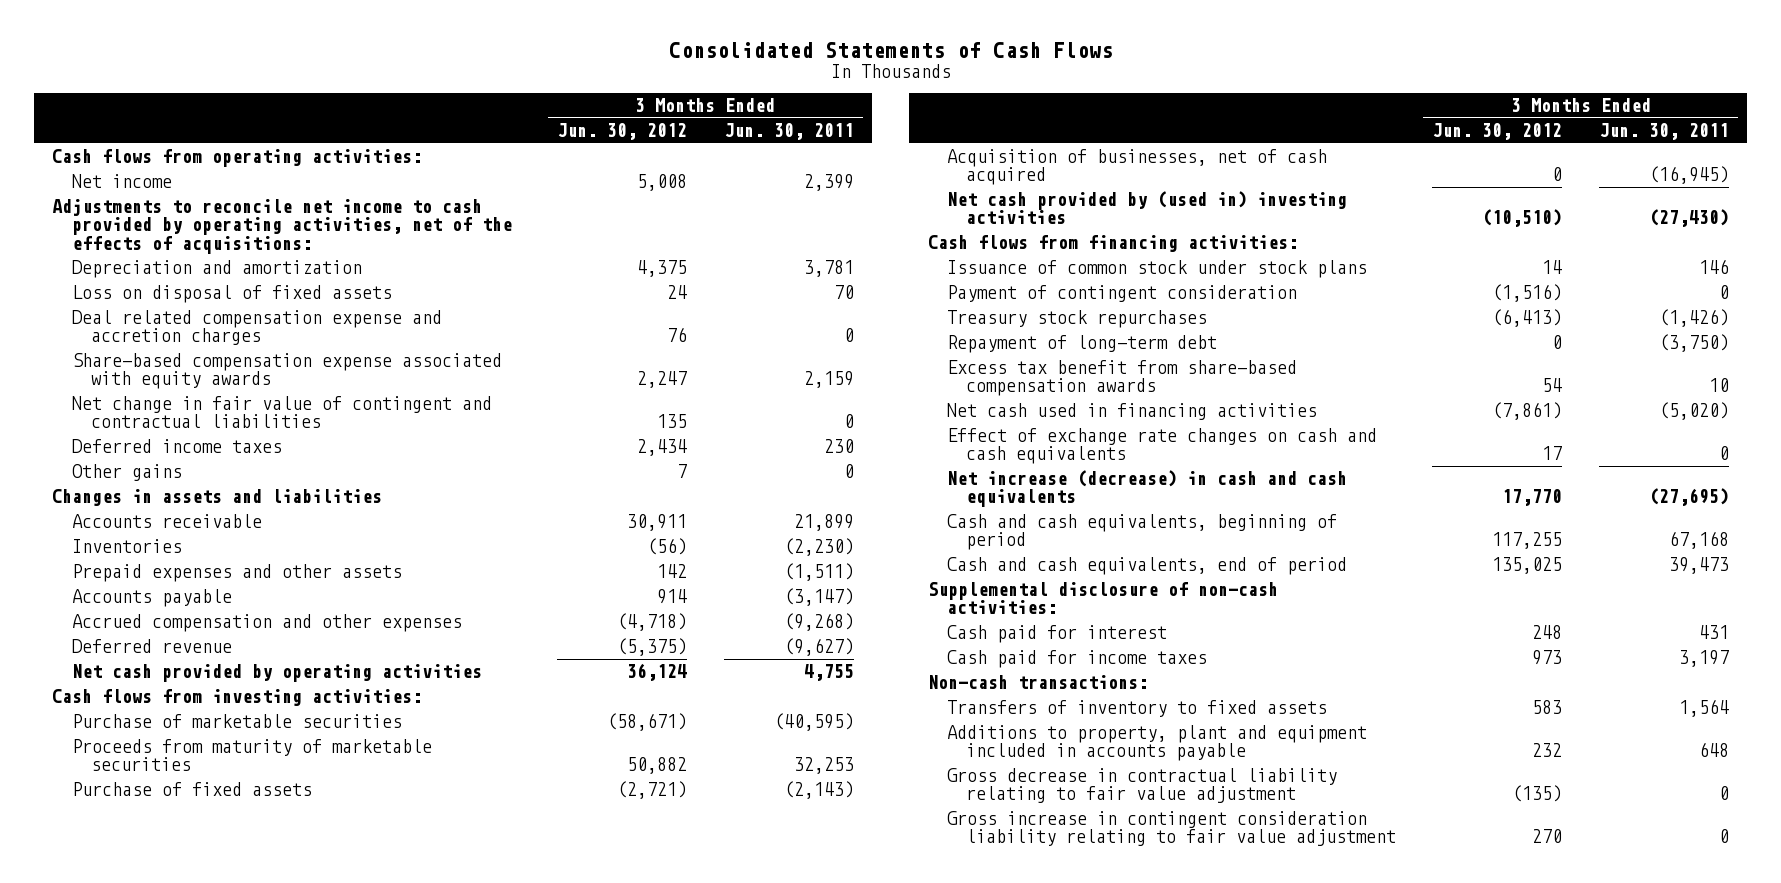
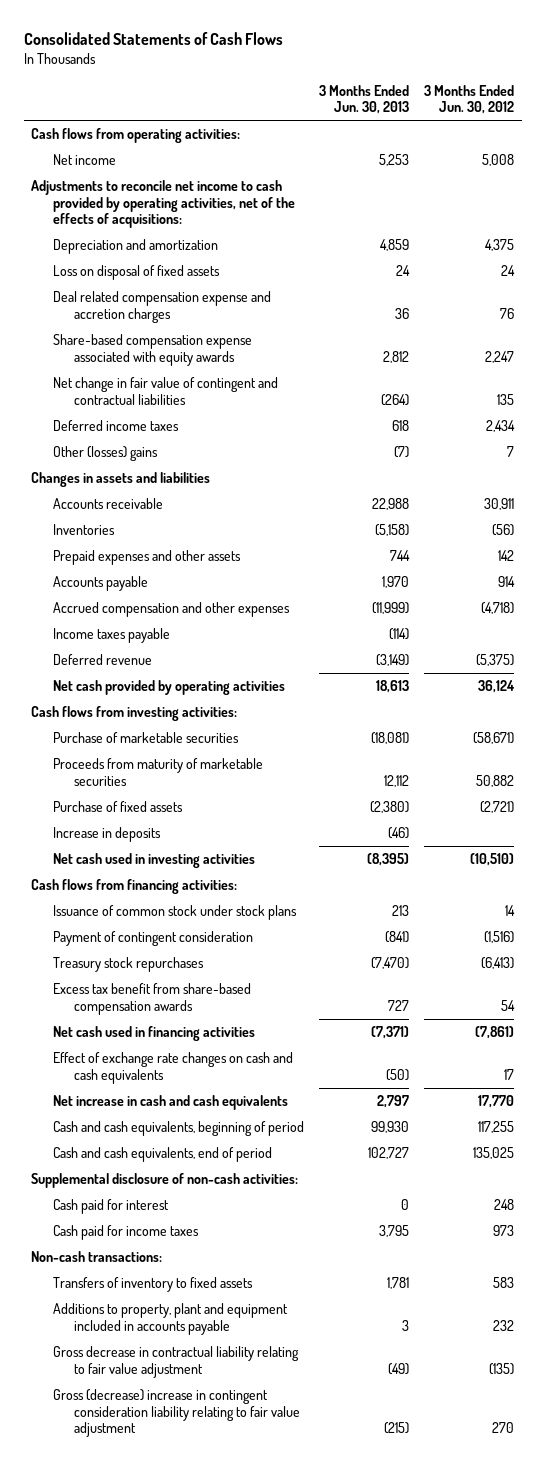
- | 3 Months Ended Jun. 30, 2012 | 3 Months Ended Jun. 30, 2011
+ | 3 Months Ended Jun. 30, 2013 | 3 Months Ended Jun. 30, 2012
- Other gains | 7 | 0
+ Other (losses) gains | (7) | 7
+ Income taxes payable | (114) |
- Acquisition of businesses, net of cash acquired | 0 | (16,945)
- Net cash provided by (used in) investing activities | (10,510) | (27,430)
+ Increase in deposits | (46) |
+ Net cash used in investing activities | (8,395) | (10,510)
- Repayment of long-term debt | 0 | (3,750)
- Net increase (decrease) in cash and cash equivalents | 17,770 | (27,695)
+ Net increase in cash and cash equivalents | 2,797 | 17,770
- Gross increase in contingent consideration liability relating to fair value adjustment | 270 | 0
+ Gross (decrease) increase in contingent consideration liability relating to fair value adjustment | (215) | 270

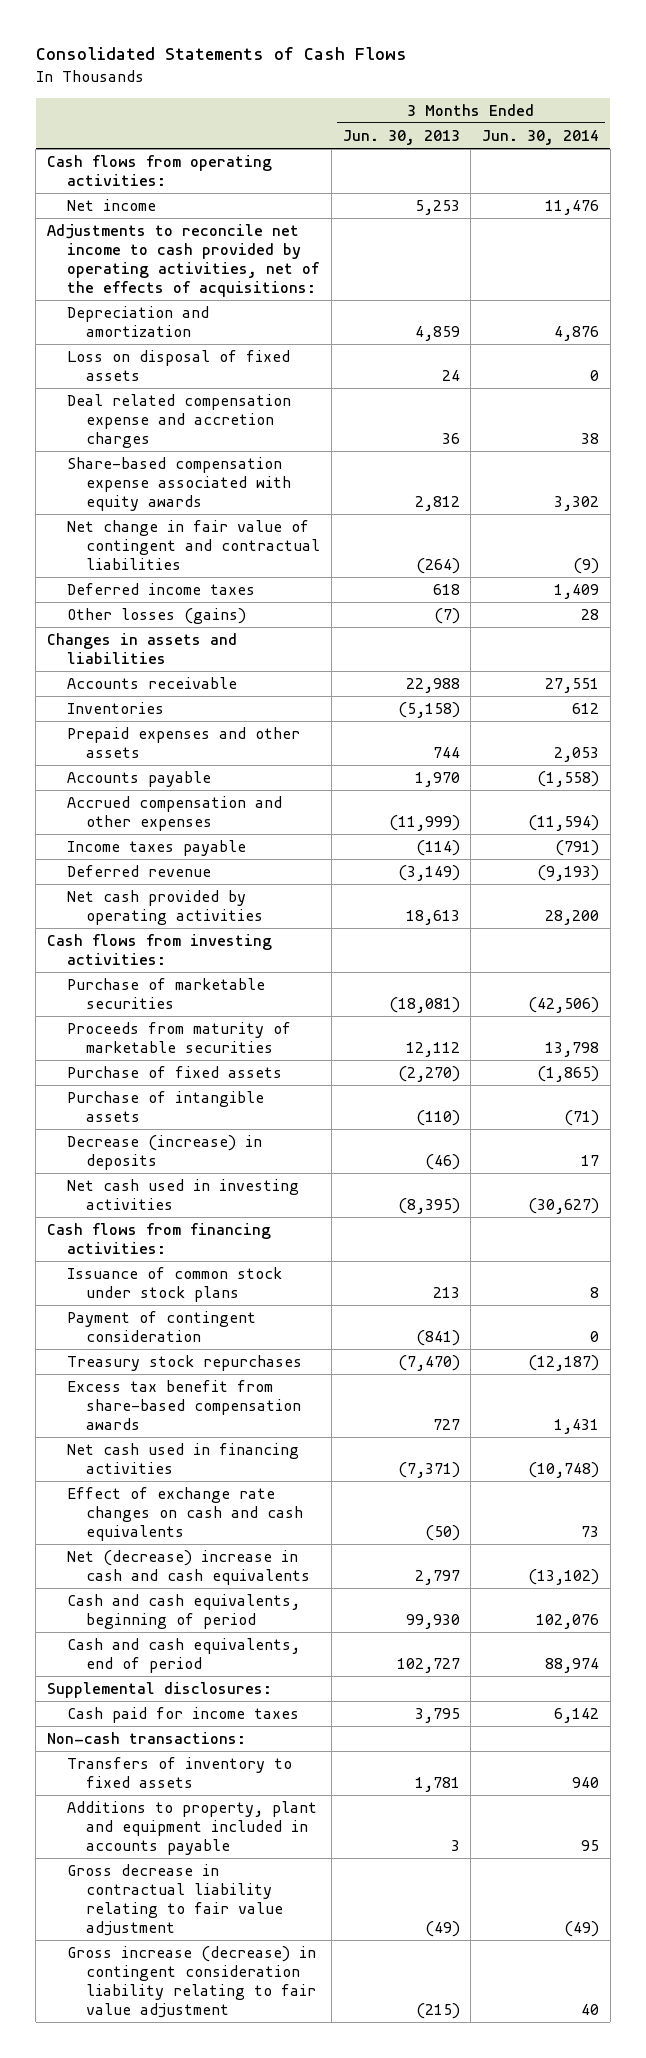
- | 3 Months Ended Jun. 30, 2013 | 3 Months Ended Jun. 30, 2012
+ | 3 Months Ended Jun. 30, 2013 | 3 Months Ended Jun. 30, 2014
- Other (losses) gains | (7) | 7
+ Other losses (gains) | (7) | 28
- Purchase of fixed assets | (2,380) | (2,721)
- Increase in deposits | (46) |
+ Purchase of fixed assets | (2,270) | (1,865)
+ Purchase of intangible assets | (110) | (71)
+ Decrease (increase) in deposits | (46) | 17
- Net increase in cash and cash equivalents | 2,797 | 17,770
+ Net (decrease) increase in cash and cash equivalents | 2,797 | (13,102)
- Supplemental disclosure of non-cash activities:
- Cash paid for interest | 0 | 248
+ Supplemental disclosures:
- Gross (decrease) increase in contingent consideration liability relating to fair value adjustment | (215) | 270
+ Gross increase (decrease) in contingent consideration liability relating to fair value adjustment | (215) | 40

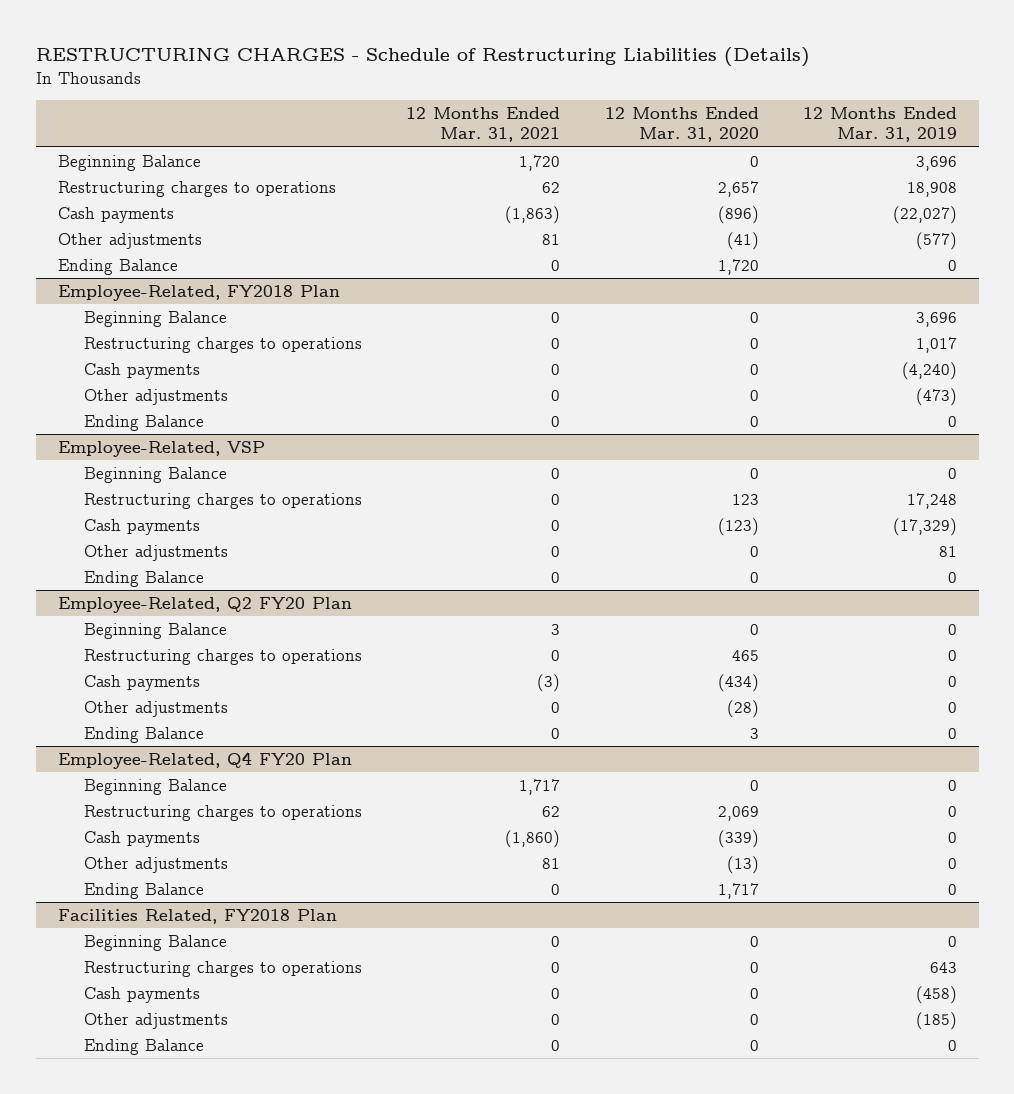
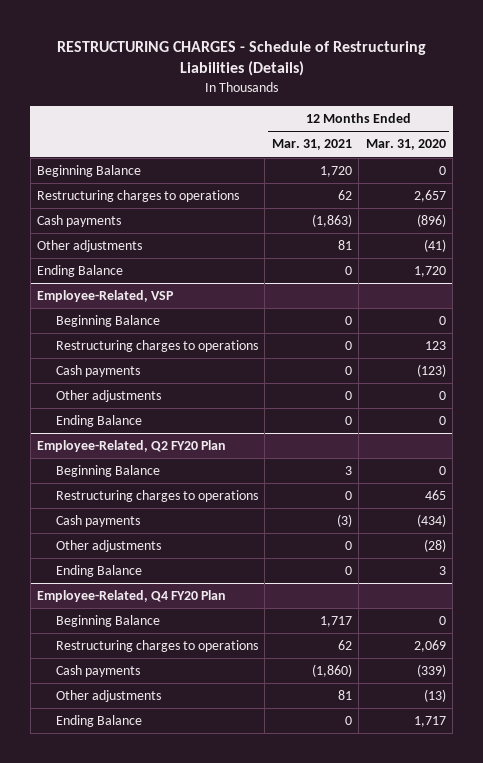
- | 12 Months Ended Mar. 31, 2021 | 12 Months Ended Mar. 31, 2020 | 12 Months Ended Mar. 31, 2019
+ | 12 Months Ended Mar. 31, 2021 | 12 Months Ended Mar. 31, 2020
- Employee-Related, FY2018 Plan
- Beginning Balance | 0 | 0 | 3,696
- Restructuring charges to operations | 0 | 0 | 1,017
- Cash payments | 0 | 0 | (4,240)
- Other adjustments | 0 | 0 | (473)
- Ending Balance | 0 | 0 | 0
- Facilities Related, FY2018 Plan
- Beginning Balance | 0 | 0 | 0
- Restructuring charges to operations | 0 | 0 | 643
- Cash payments | 0 | 0 | (458)
- Other adjustments | 0 | 0 | (185)
- Ending Balance | 0 | 0 | 0

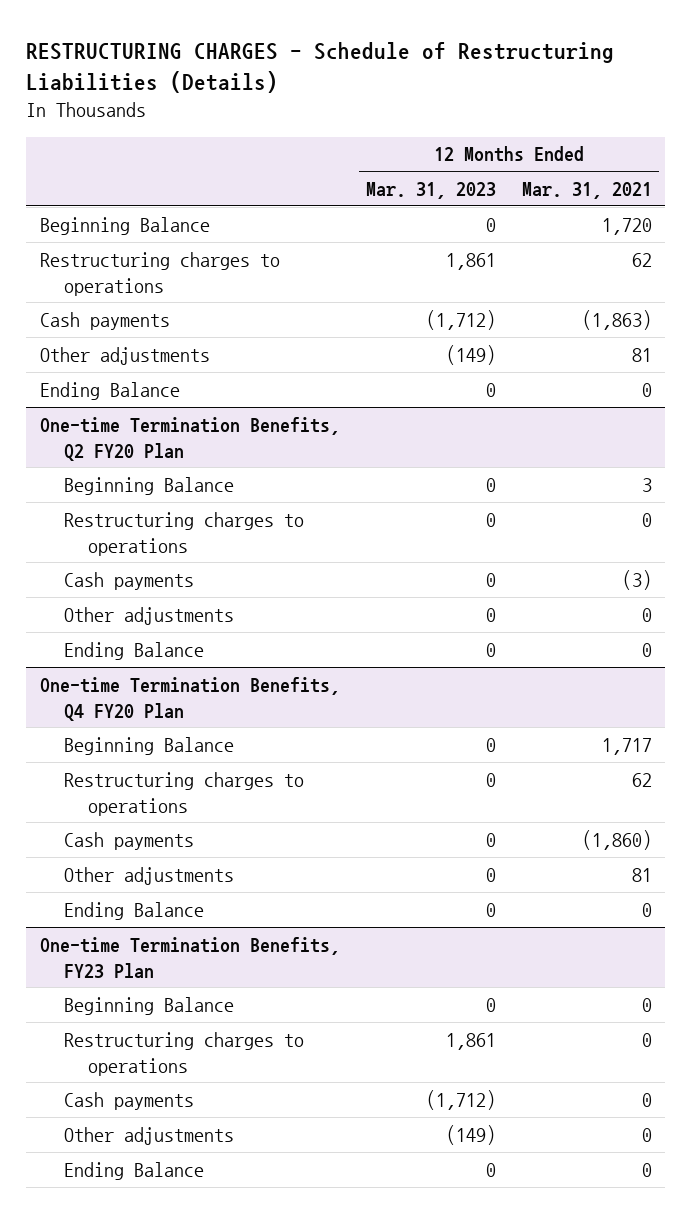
- | 12 Months Ended Mar. 31, 2021 | 12 Months Ended Mar. 31, 2020
+ | 12 Months Ended Mar. 31, 2023 | 12 Months Ended Mar. 31, 2021
- Employee-Related, VSP
- Beginning Balance | 0 | 0
- Restructuring charges to operations | 0 | 123
- Cash payments | 0 | (123)
- Other adjustments | 0 | 0
- Ending Balance | 0 | 0
- Employee-Related, Q2 FY20 Plan
+ One-time Termination Benefits, Q2 FY20 Plan
- Employee-Related, Q4 FY20 Plan
+ One-time Termination Benefits, Q4 FY20 Plan
+ One-time Termination Benefits, FY23 Plan
+ Beginning Balance | 0 | 0
+ Restructuring charges to operations | 1,861 | 0
+ Cash payments | (1,712) | 0
+ Other adjustments | (149) | 0
+ Ending Balance | 0 | 0

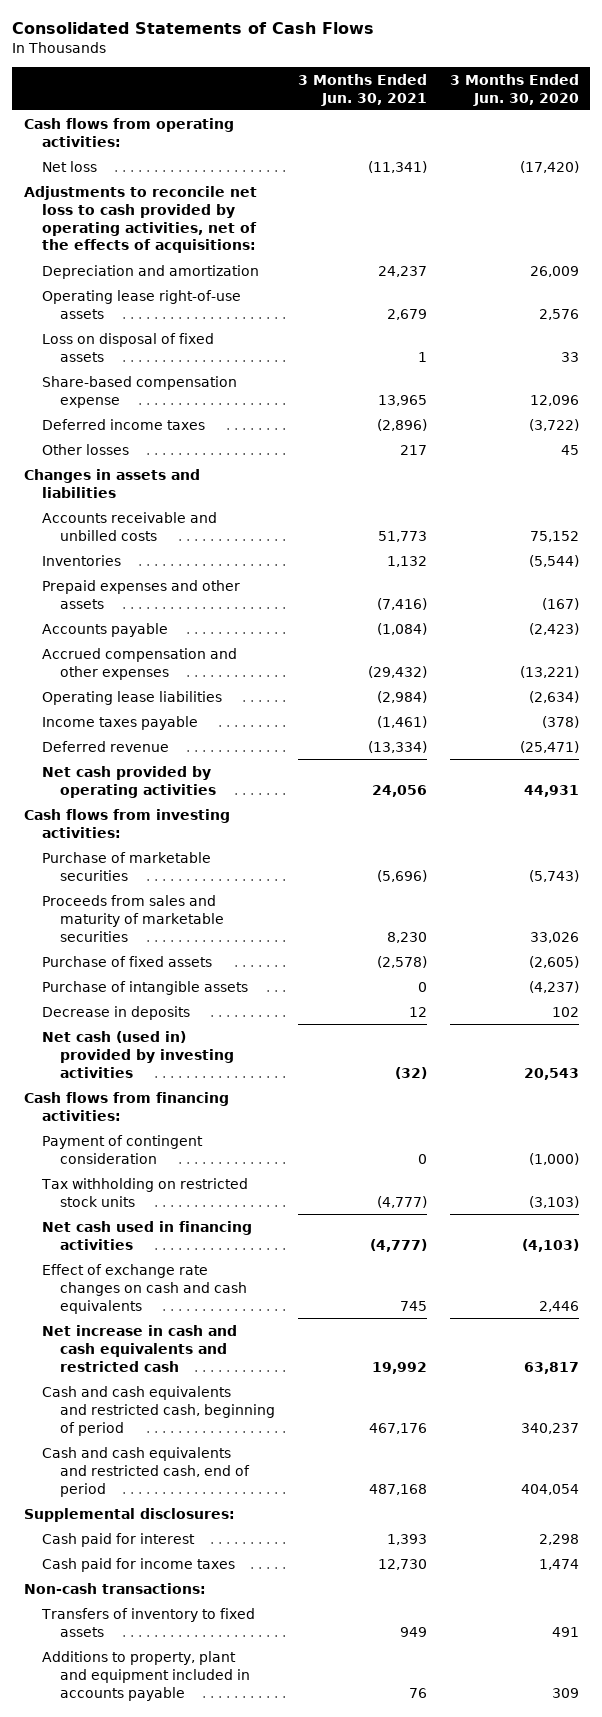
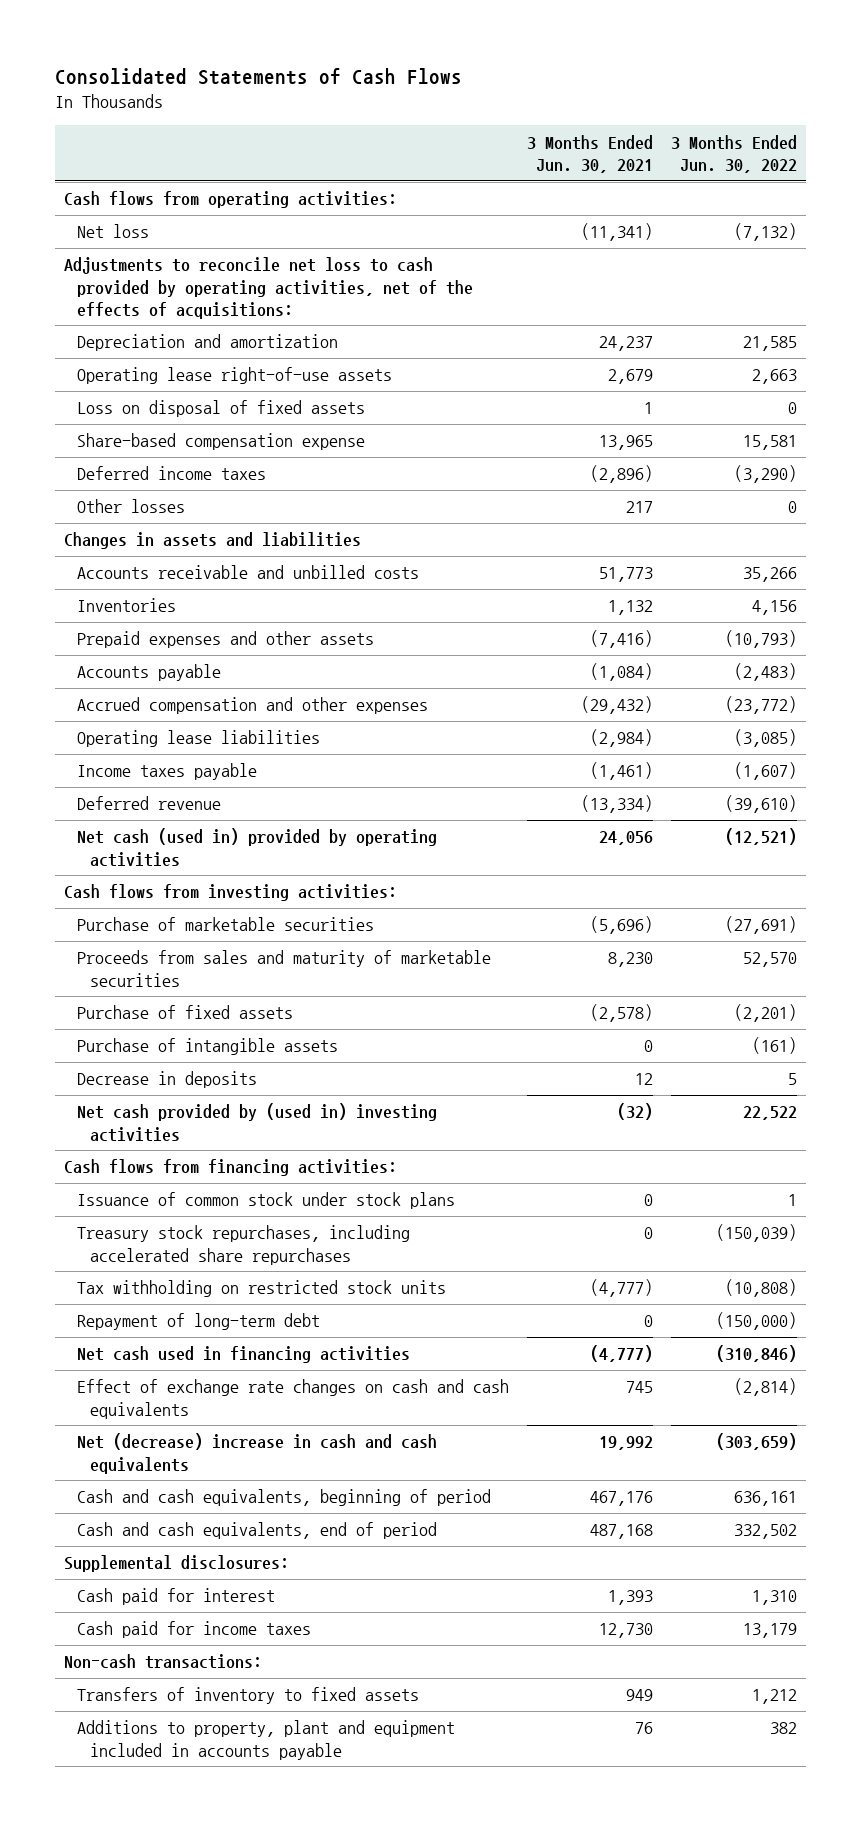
- | 3 Months Ended Jun. 30, 2021 | 3 Months Ended Jun. 30, 2020
+ | 3 Months Ended Jun. 30, 2021 | 3 Months Ended Jun. 30, 2022
- Net cash provided by operating activities | 24,056 | 44,931
+ Net cash (used in) provided by operating activities | 24,056 | (12,521)
- Net cash (used in) provided by investing activities | (32) | 20,543
+ Net cash provided by (used in) investing activities | (32) | 22,522
- Payment of contingent consideration | 0 | (1,000)
+ Issuance of common stock under stock plans | 0 | 1
+ Treasury stock repurchases, including accelerated share repurchases | 0 | (150,039)
+ Repayment of long-term debt | 0 | (150,000)
- Net increase in cash and cash equivalents and restricted cash | 19,992 | 63,817
- Cash and cash equivalents and restricted cash, beginning of period | 467,176 | 340,237
- Cash and cash equivalents and restricted cash, end of period | 487,168 | 404,054
+ Net (decrease) increase in cash and cash equivalents | 19,992 | (303,659)
+ Cash and cash equivalents, beginning of period | 467,176 | 636,161
+ Cash and cash equivalents, end of period | 487,168 | 332,502

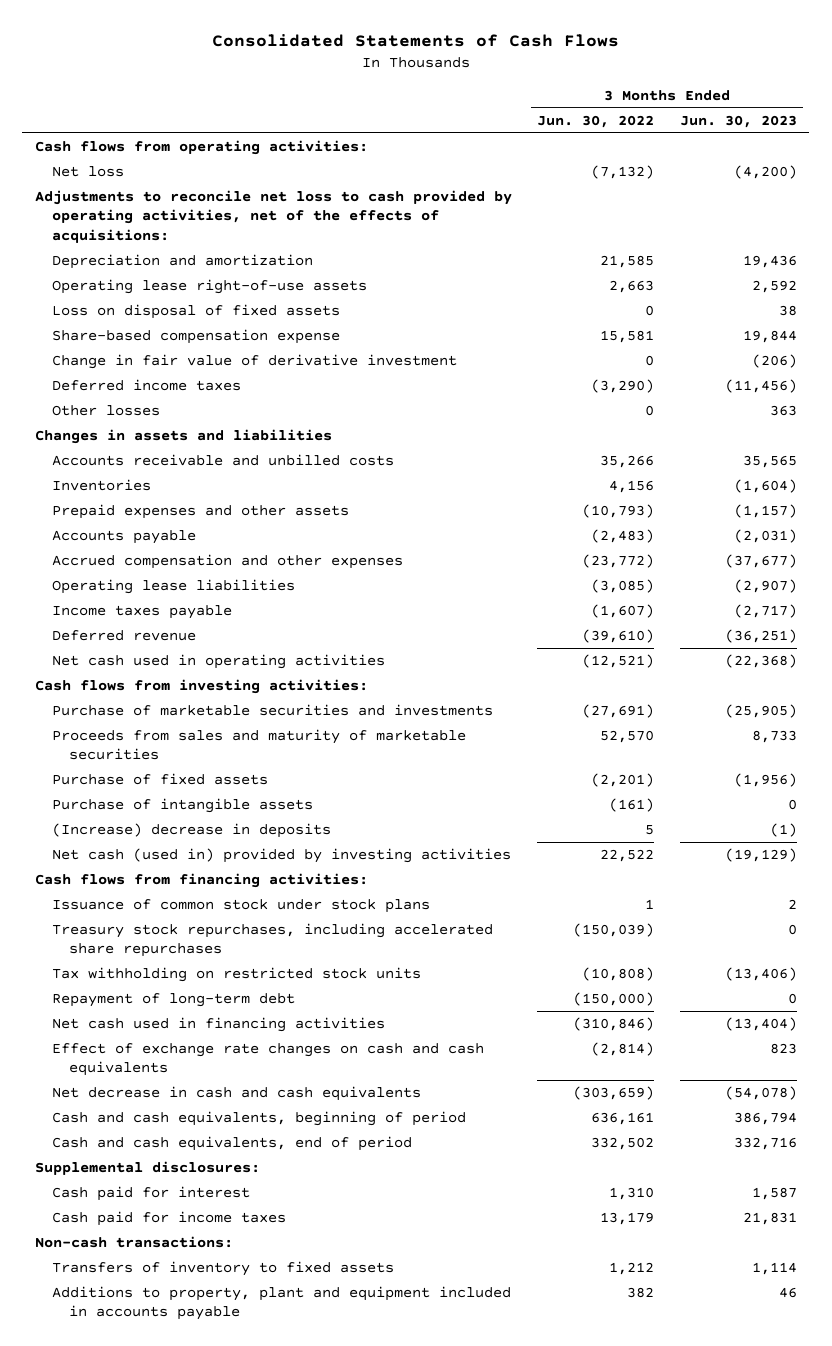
- | 3 Months Ended Jun. 30, 2021 | 3 Months Ended Jun. 30, 2022
+ | 3 Months Ended Jun. 30, 2022 | 3 Months Ended Jun. 30, 2023
+ Change in fair value of derivative investment | 0 | (206)
- Net cash (used in) provided by operating activities | 24,056 | (12,521)
+ Net cash used in operating activities | (12,521) | (22,368)
- Purchase of marketable securities | (5,696) | (27,691)
+ Purchase of marketable securities and investments | (27,691) | (25,905)
- Decrease in deposits | 12 | 5
- Net cash provided by (used in) investing activities | (32) | 22,522
+ (Increase) decrease in deposits | 5 | (1)
+ Net cash (used in) provided by investing activities | 22,522 | (19,129)
- Net (decrease) increase in cash and cash equivalents | 19,992 | (303,659)
+ Net decrease in cash and cash equivalents | (303,659) | (54,078)

